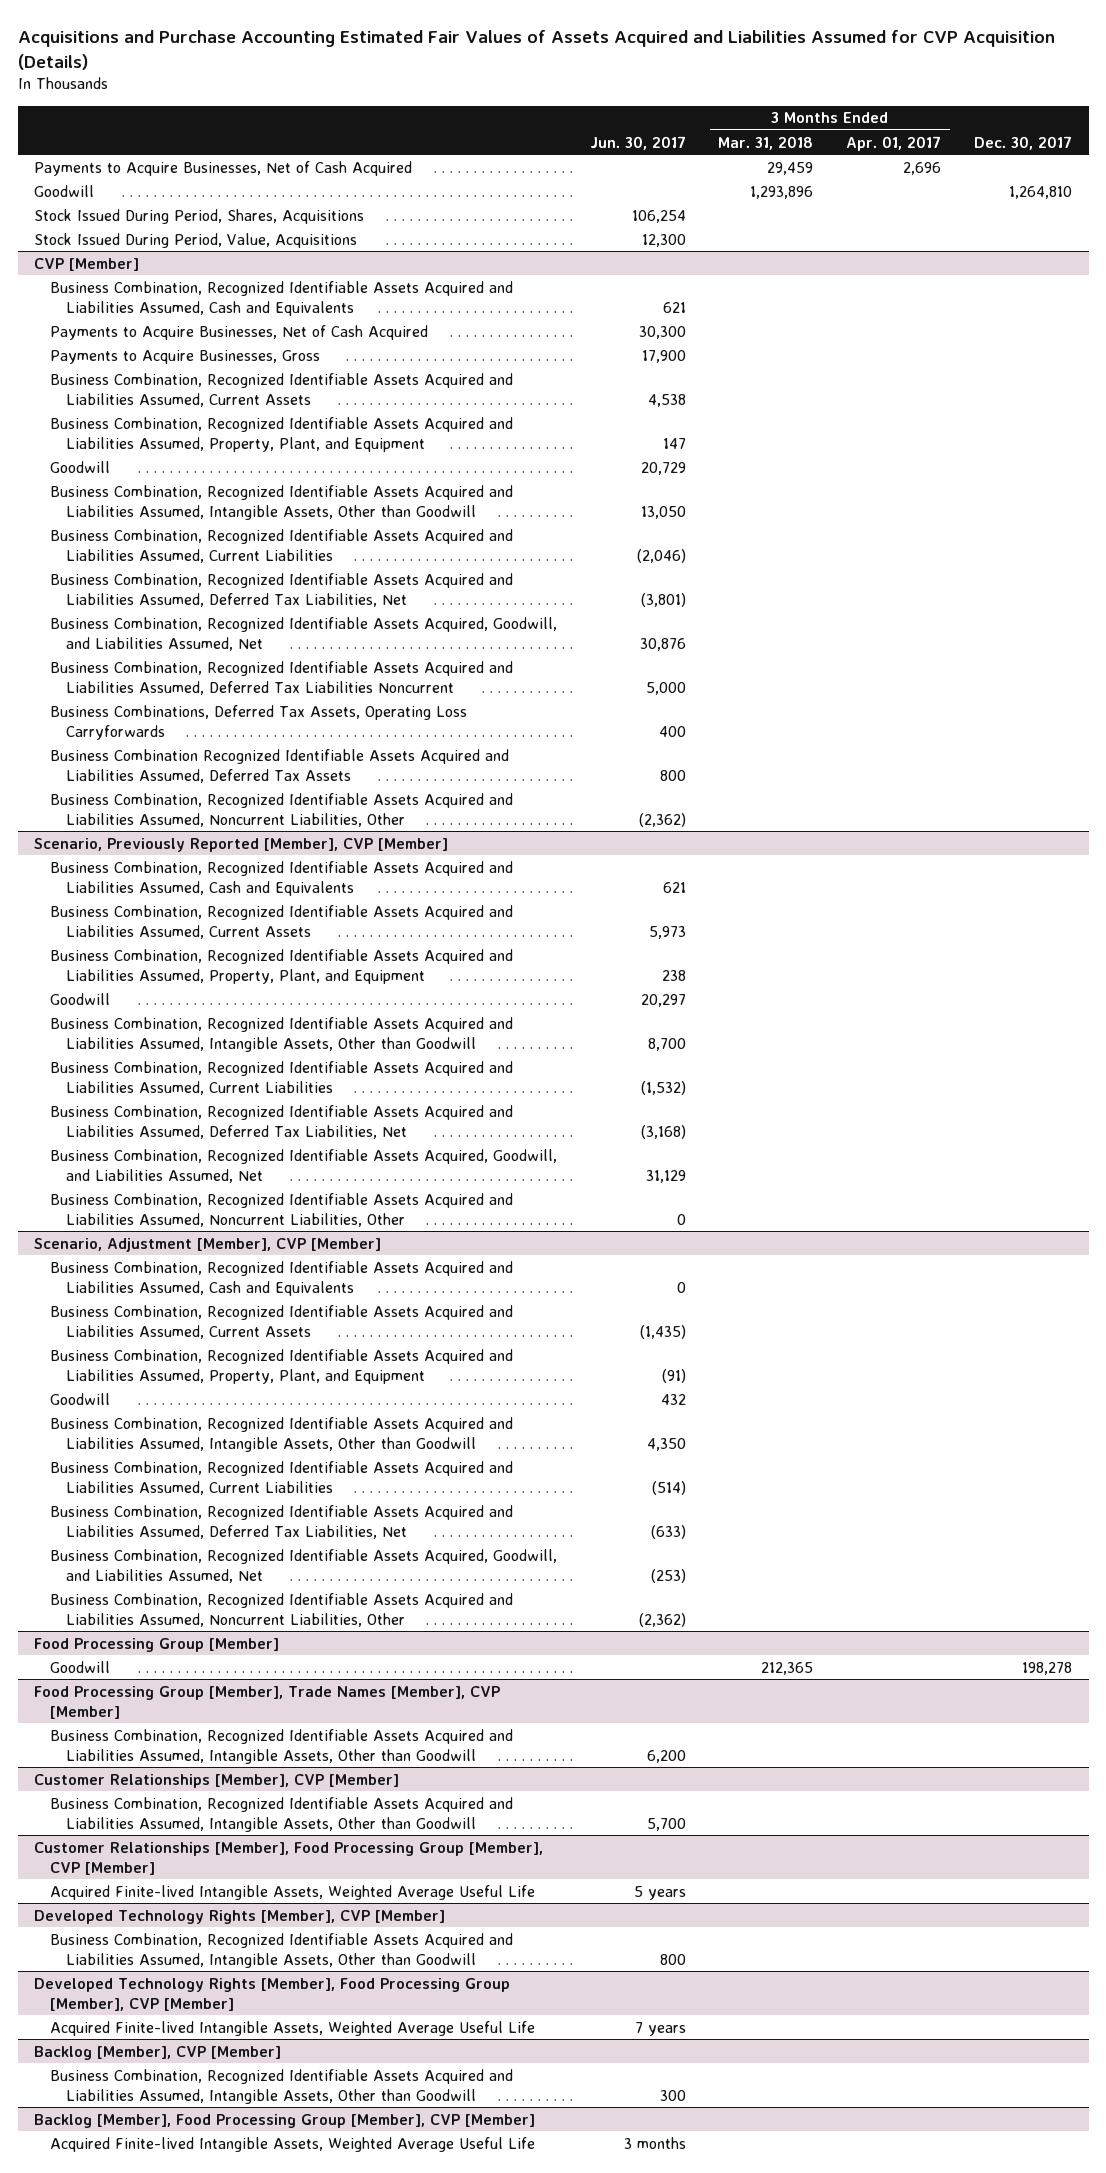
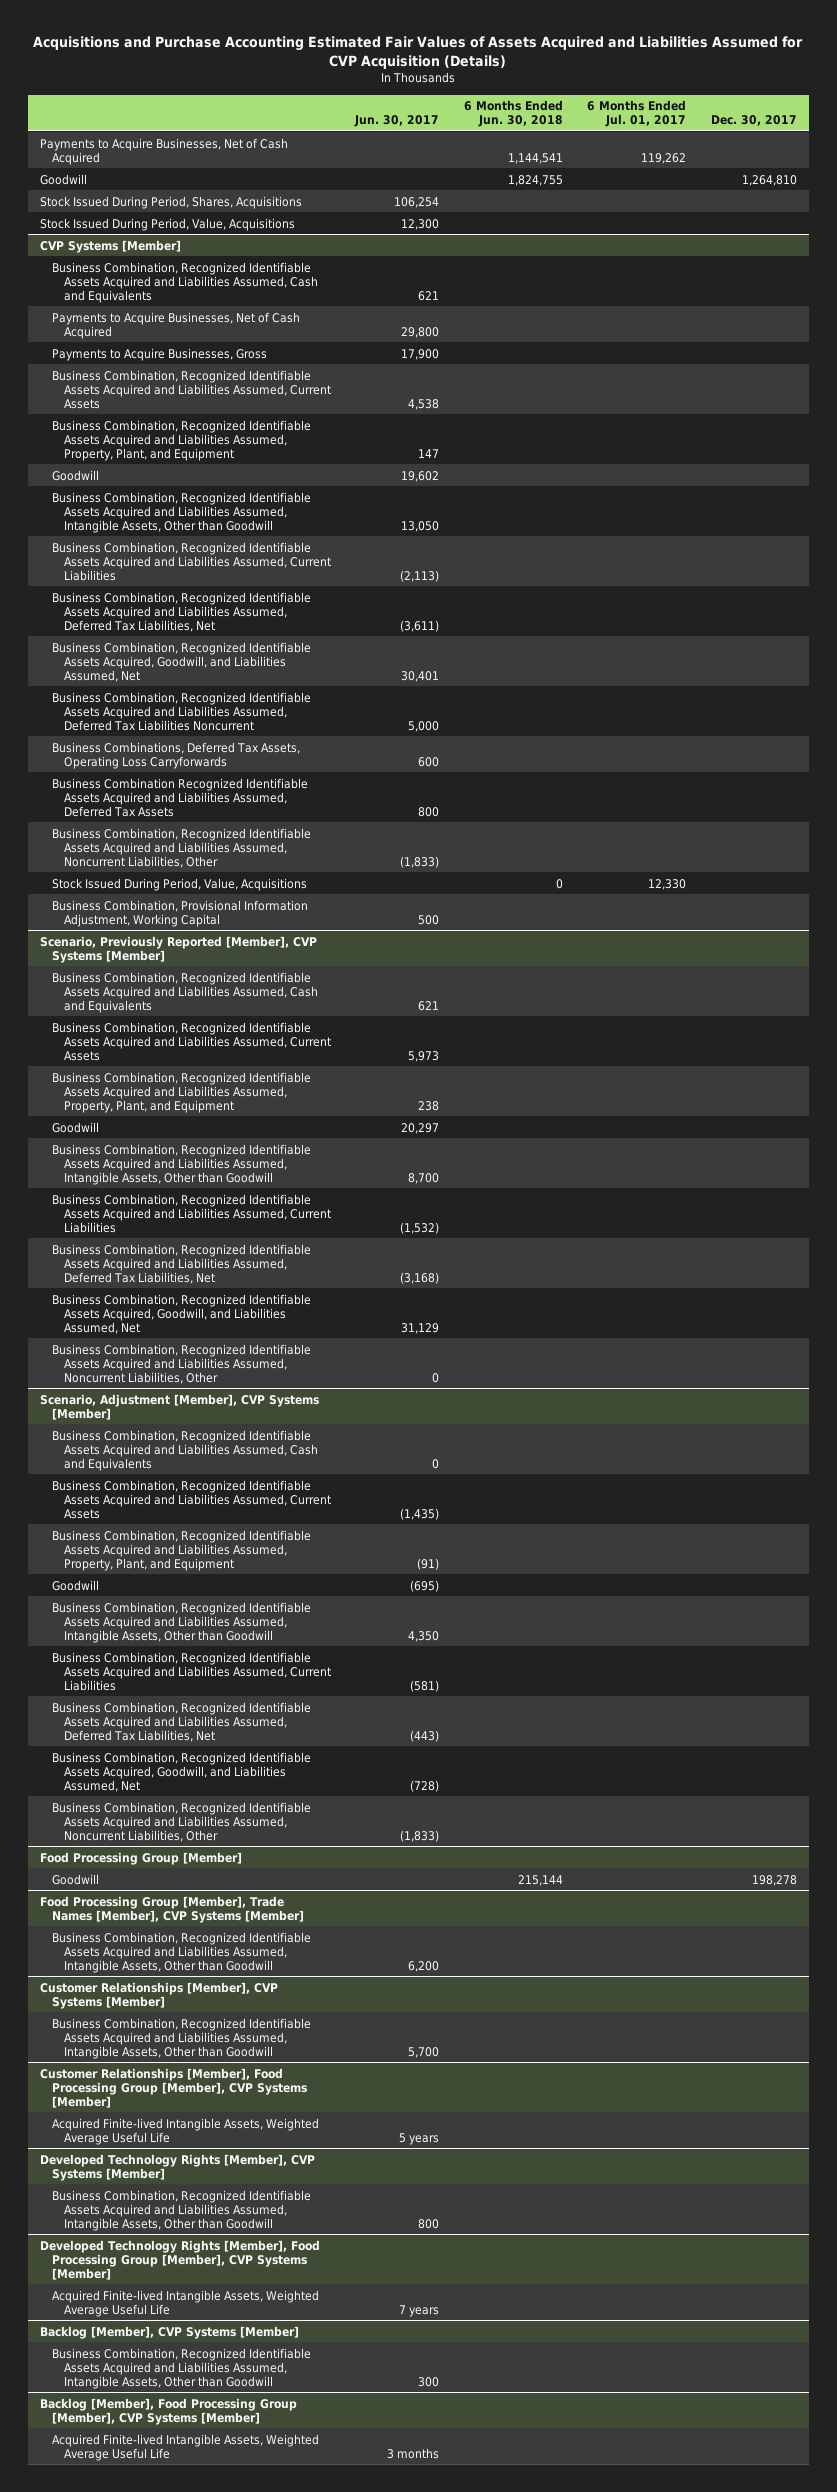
- | Jun. 30, 2017 | 3 Months Ended Mar. 31, 2018 | 3 Months Ended Apr. 01, 2017 | Dec. 30, 2017
+ | Jun. 30, 2017 | 6 Months Ended Jun. 30, 2018 | 6 Months Ended Jul. 01, 2017 | Dec. 30, 2017
- CVP [Member]
+ CVP Systems [Member]
- Payments to Acquire Businesses, Net of Cash Acquired | 30,300 | | |
+ Payments to Acquire Businesses, Net of Cash Acquired | 29,800 | | |
- Goodwill | 20,729 | | |
+ Goodwill | 19,602 | | |
- Business Combination, Recognized Identifiable Assets Acquired and Liabilities Assumed, Current Liabilities | (2,046) | | |
- Business Combination, Recognized Identifiable Assets Acquired and Liabilities Assumed, Deferred Tax Liabilities, Net | (3,801) | | |
- Business Combination, Recognized Identifiable Assets Acquired, Goodwill, and Liabilities Assumed, Net | 30,876 | | |
+ Business Combination, Recognized Identifiable Assets Acquired and Liabilities Assumed, Current Liabilities | (2,113) | | |
+ Business Combination, Recognized Identifiable Assets Acquired and Liabilities Assumed, Deferred Tax Liabilities, Net | (3,611) | | |
+ Business Combination, Recognized Identifiable Assets Acquired, Goodwill, and Liabilities Assumed, Net | 30,401 | | |
- Business Combinations, Deferred Tax Assets, Operating Loss Carryforwards | 400 | | |
+ Business Combinations, Deferred Tax Assets, Operating Loss Carryforwards | 600 | | |
- Business Combination, Recognized Identifiable Assets Acquired and Liabilities Assumed, Noncurrent Liabilities, Other | (2,362) | | |
- Scenario, Previously Reported [Member], CVP [Member]
+ Business Combination, Recognized Identifiable Assets Acquired and Liabilities Assumed, Noncurrent Liabilities, Other | (1,833) | | |
+ Stock Issued During Period, Value, Acquisitions | | 0 | 12,330 |
+ Business Combination, Provisional Information Adjustment, Working Capital | 500 | | |
+ Scenario, Previously Reported [Member], CVP Systems [Member]
- Scenario, Adjustment [Member], CVP [Member]
+ Scenario, Adjustment [Member], CVP Systems [Member]
- Goodwill | 432 | | |
+ Goodwill | (695) | | |
- Business Combination, Recognized Identifiable Assets Acquired and Liabilities Assumed, Current Liabilities | (514) | | |
- Business Combination, Recognized Identifiable Assets Acquired and Liabilities Assumed, Deferred Tax Liabilities, Net | (633) | | |
- Business Combination, Recognized Identifiable Assets Acquired, Goodwill, and Liabilities Assumed, Net | (253) | | |
- Business Combination, Recognized Identifiable Assets Acquired and Liabilities Assumed, Noncurrent Liabilities, Other | (2,362) | | |
+ Business Combination, Recognized Identifiable Assets Acquired and Liabilities Assumed, Current Liabilities | (581) | | |
+ Business Combination, Recognized Identifiable Assets Acquired and Liabilities Assumed, Deferred Tax Liabilities, Net | (443) | | |
+ Business Combination, Recognized Identifiable Assets Acquired, Goodwill, and Liabilities Assumed, Net | (728) | | |
+ Business Combination, Recognized Identifiable Assets Acquired and Liabilities Assumed, Noncurrent Liabilities, Other | (1,833) | | |
- Food Processing Group [Member], Trade Names [Member], CVP [Member]
+ Food Processing Group [Member], Trade Names [Member], CVP Systems [Member]
- Customer Relationships [Member], CVP [Member]
+ Customer Relationships [Member], CVP Systems [Member]
- Customer Relationships [Member], Food Processing Group [Member], CVP [Member]
+ Customer Relationships [Member], Food Processing Group [Member], CVP Systems [Member]
- Developed Technology Rights [Member], CVP [Member]
+ Developed Technology Rights [Member], CVP Systems [Member]
- Developed Technology Rights [Member], Food Processing Group [Member], CVP [Member]
+ Developed Technology Rights [Member], Food Processing Group [Member], CVP Systems [Member]
- Backlog [Member], CVP [Member]
+ Backlog [Member], CVP Systems [Member]
- Backlog [Member], Food Processing Group [Member], CVP [Member]
+ Backlog [Member], Food Processing Group [Member], CVP Systems [Member]

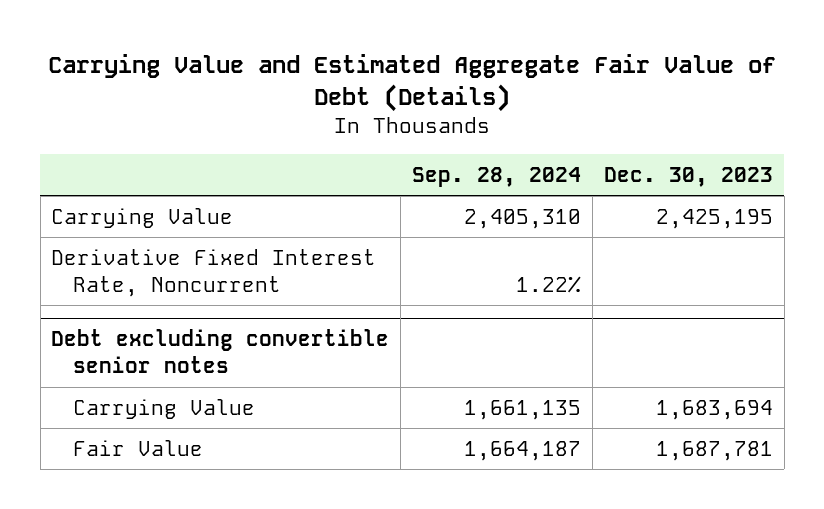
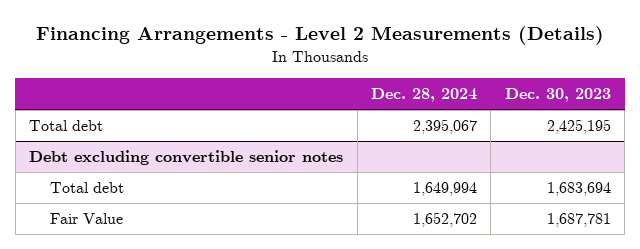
- Carrying Value and Estimated Aggregate Fair Value of Debt (Details)
+ Financing Arrangements - Level 2 Measurements (Details)
- | Sep. 28, 2024 | Dec. 30, 2023
+ | Dec. 28, 2024 | Dec. 30, 2023
- Carrying Value | 2,405,310 | 2,425,195
- Derivative Fixed Interest Rate, Noncurrent | 1.22% |
+ Total debt | 2,395,067 | 2,425,195
@ Debt excluding convertible senior notes
- Carrying Value | 1,661,135 | 1,683,694
+ Total debt | 1,649,994 | 1,683,694

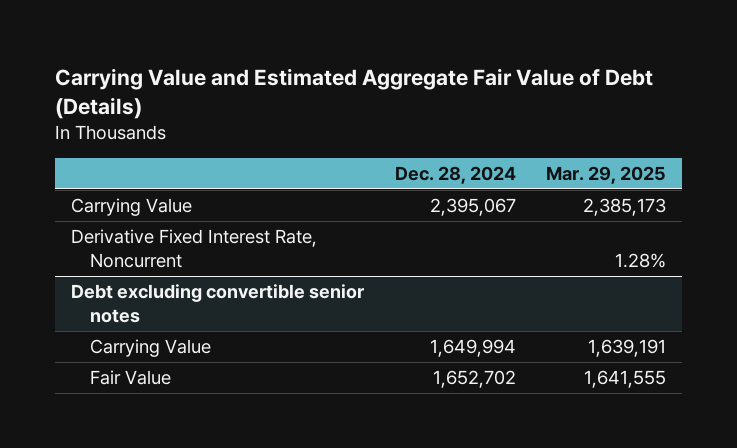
- Financing Arrangements - Level 2 Measurements (Details)
+ Carrying Value and Estimated Aggregate Fair Value of Debt (Details)
- | Dec. 28, 2024 | Dec. 30, 2023
+ | Dec. 28, 2024 | Mar. 29, 2025
- Total debt | 2,395,067 | 2,425,195
+ Carrying Value | 2,395,067 | 2,385,173
+ Derivative Fixed Interest Rate, Noncurrent | | 1.28%
@ Debt excluding convertible senior notes
- Total debt | 1,649,994 | 1,683,694
+ Carrying Value | 1,649,994 | 1,639,191

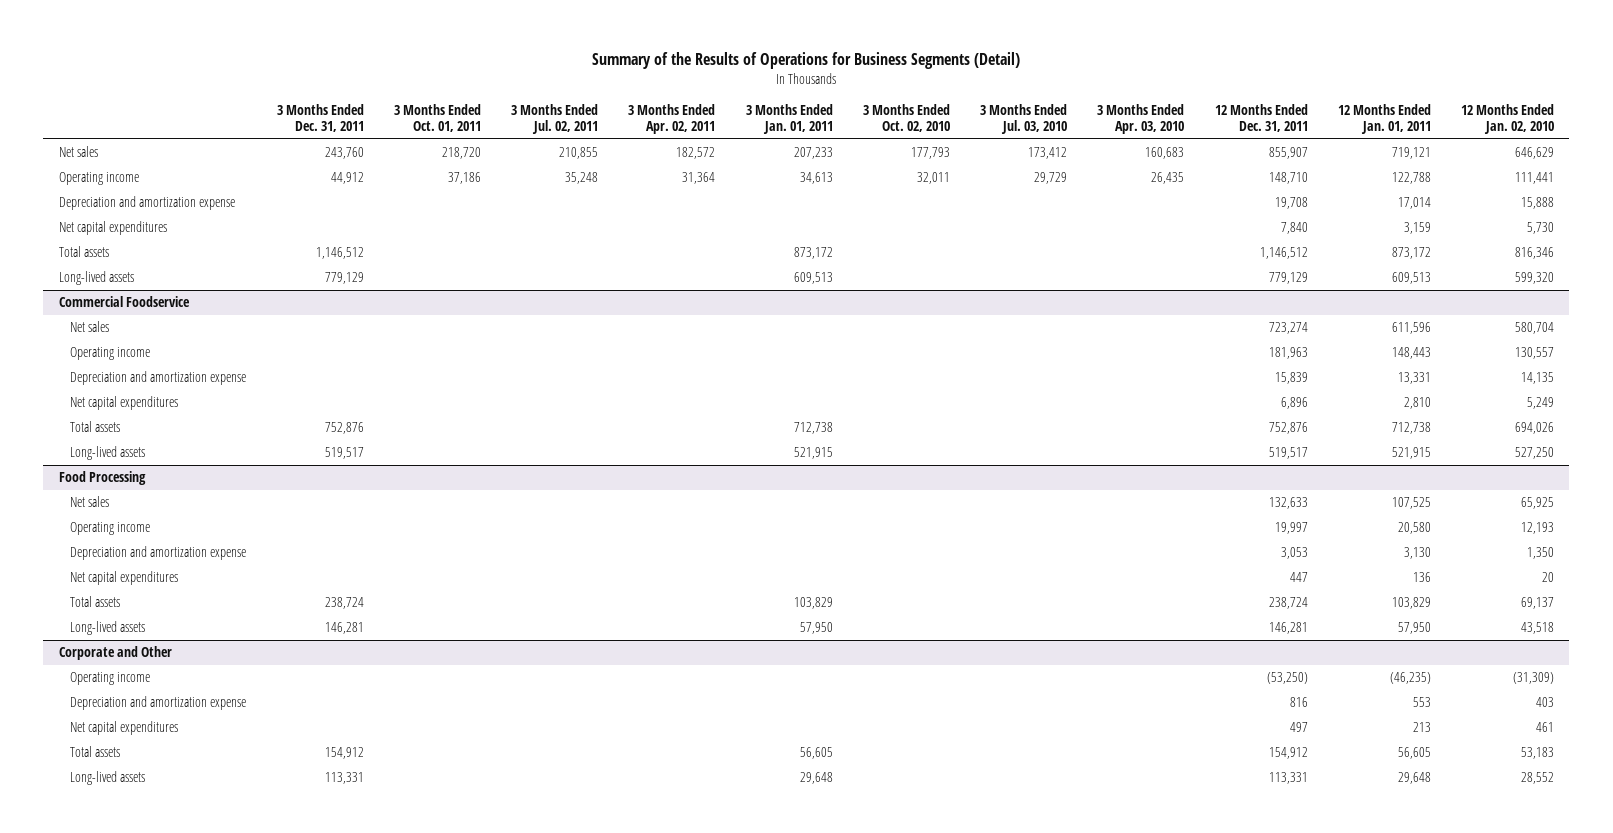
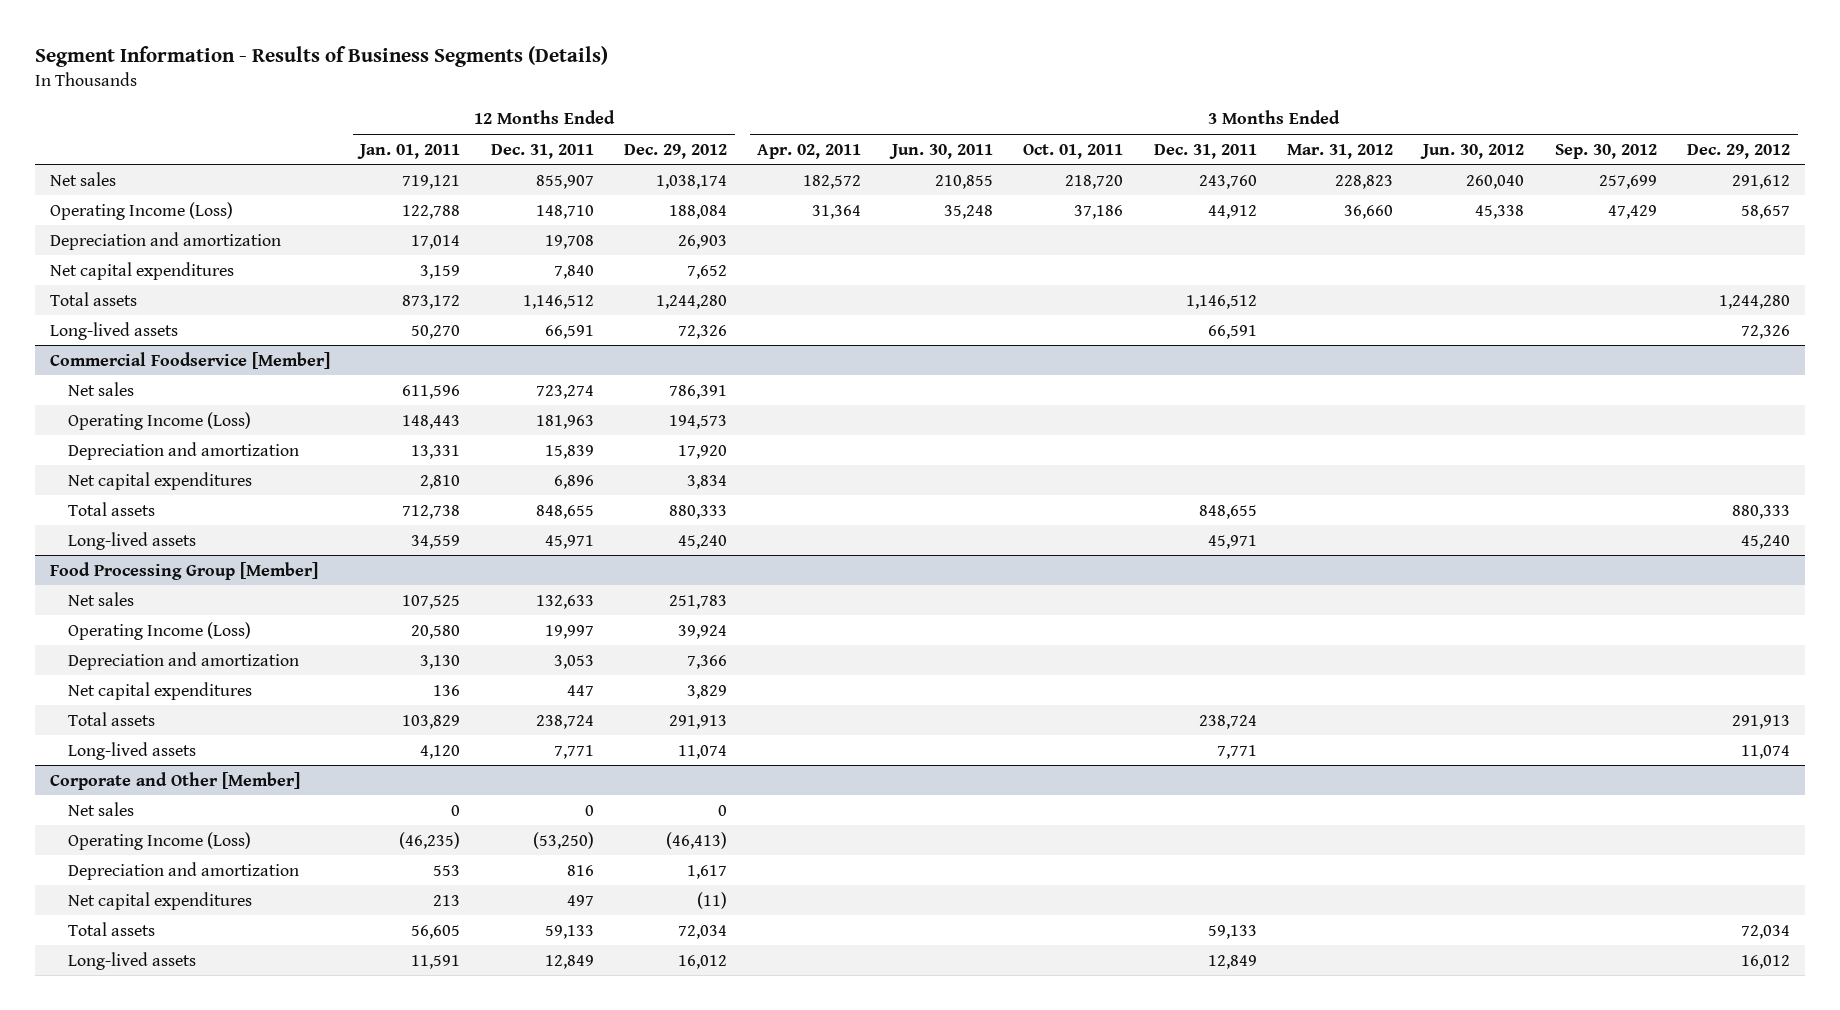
- Summary of the Results of Operations for Business Segments (Detail)
+ Segment Information - Results of Business Segments (Details)
- | 3 Months Ended Dec. 31, 2011 | 3 Months Ended Oct. 01, 2011 | 3 Months Ended Jul. 02, 2011 | 3 Months Ended Apr. 02, 2011 | 3 Months Ended Jan. 01, 2011 | 3 Months Ended Oct. 02, 2010 | 3 Months Ended Jul. 03, 2010 | 3 Months Ended Apr. 03, 2010 | 12 Months Ended Dec. 31, 2011 | 12 Months Ended Jan. 01, 2011 | 12 Months Ended Jan. 02, 2010
+ | 12 Months Ended Jan. 01, 2011 | 12 Months Ended Dec. 31, 2011 | 12 Months Ended Dec. 29, 2012 | 3 Months Ended Apr. 02, 2011 | 3 Months Ended Jun. 30, 2011 | 3 Months Ended Oct. 01, 2011 | 3 Months Ended Dec. 31, 2011 | 3 Months Ended Mar. 31, 2012 | 3 Months Ended Jun. 30, 2012 | 3 Months Ended Sep. 30, 2012 | 3 Months Ended Dec. 29, 2012
- Operating income | 44,912 | 37,186 | 35,248 | 31,364 | 34,613 | 32,011 | 29,729 | 26,435 | 148,710 | 122,788 | 111,441
- Depreciation and amortization expense | | | | | | | | | 19,708 | 17,014 | 15,888
+ Operating Income (Loss) | 122,788 | 148,710 | 188,084 | 31,364 | 35,248 | 37,186 | 44,912 | 36,660 | 45,338 | 47,429 | 58,657
+ Depreciation and amortization | 17,014 | 19,708 | 26,903 | | | | | | | |
- Long-lived assets | 779,129 | | | | 609,513 | | | | 779,129 | 609,513 | 599,320
- Commercial Foodservice
+ Long-lived assets | 50,270 | 66,591 | 72,326 | | | | 66,591 | | | | 72,326
+ Commercial Foodservice [Member]
- Operating income | | | | | | | | | 181,963 | 148,443 | 130,557
- Depreciation and amortization expense | | | | | | | | | 15,839 | 13,331 | 14,135
+ Operating Income (Loss) | 148,443 | 181,963 | 194,573 | | | | | | | |
+ Depreciation and amortization | 13,331 | 15,839 | 17,920 | | | | | | | |
- Total assets | 752,876 | | | | 712,738 | | | | 752,876 | 712,738 | 694,026
- Long-lived assets | 519,517 | | | | 521,915 | | | | 519,517 | 521,915 | 527,250
- Food Processing
+ Total assets | 712,738 | 848,655 | 880,333 | | | | 848,655 | | | | 880,333
+ Long-lived assets | 34,559 | 45,971 | 45,240 | | | | 45,971 | | | | 45,240
+ Food Processing Group [Member]
- Operating income | | | | | | | | | 19,997 | 20,580 | 12,193
- Depreciation and amortization expense | | | | | | | | | 3,053 | 3,130 | 1,350
+ Operating Income (Loss) | 20,580 | 19,997 | 39,924 | | | | | | | |
+ Depreciation and amortization | 3,130 | 3,053 | 7,366 | | | | | | | |
- Long-lived assets | 146,281 | | | | 57,950 | | | | 146,281 | 57,950 | 43,518
- Corporate and Other
- Operating income | | | | | | | | | (53,250) | (46,235) | (31,309)
- Depreciation and amortization expense | | | | | | | | | 816 | 553 | 403
+ Long-lived assets | 4,120 | 7,771 | 11,074 | | | | 7,771 | | | | 11,074
+ Corporate and Other [Member]
+ Net sales | 0 | 0 | 0 | | | | | | | |
+ Operating Income (Loss) | (46,235) | (53,250) | (46,413) | | | | | | | |
+ Depreciation and amortization | 553 | 816 | 1,617 | | | | | | | |
- Total assets | 154,912 | | | | 56,605 | | | | 154,912 | 56,605 | 53,183
- Long-lived assets | 113,331 | | | | 29,648 | | | | 113,331 | 29,648 | 28,552
+ Total assets | 56,605 | 59,133 | 72,034 | | | | 59,133 | | | | 72,034
+ Long-lived assets | 11,591 | 12,849 | 16,012 | | | | 12,849 | | | | 16,012

